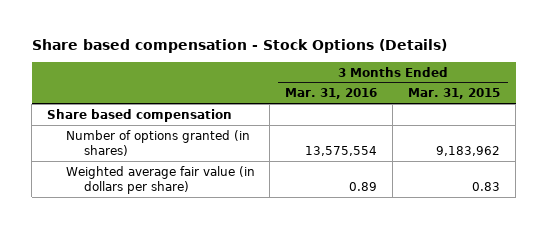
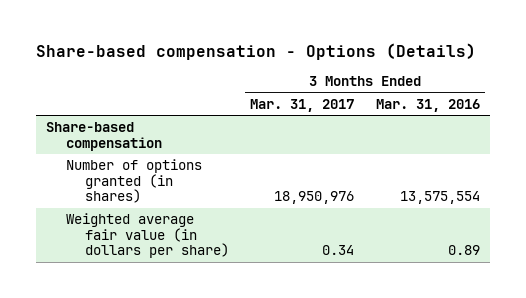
- Share based compensation - Stock Options (Details)
+ Share-based compensation - Options (Details)
- | 3 Months Ended Mar. 31, 2016 | 3 Months Ended Mar. 31, 2015
+ | 3 Months Ended Mar. 31, 2017 | 3 Months Ended Mar. 31, 2016
- Share based compensation
+ Share-based compensation

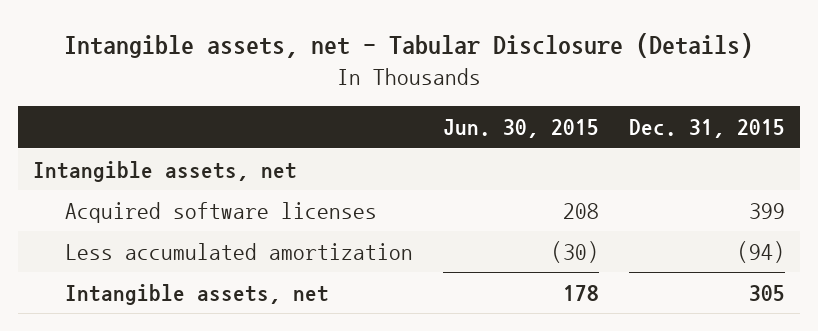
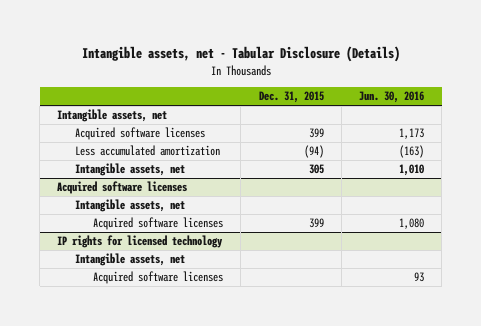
- | Jun. 30, 2015 | Dec. 31, 2015
+ | Dec. 31, 2015 | Jun. 30, 2016
+ Acquired software licenses
+ Intangible assets, net
+ Acquired software licenses | 399 | 1,080
+ IP rights for licensed technology
+ Intangible assets, net
+ Acquired software licenses | | 93

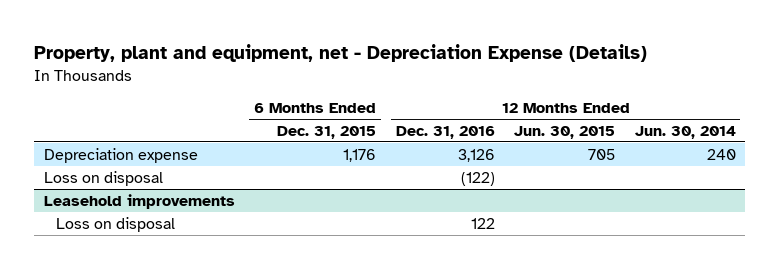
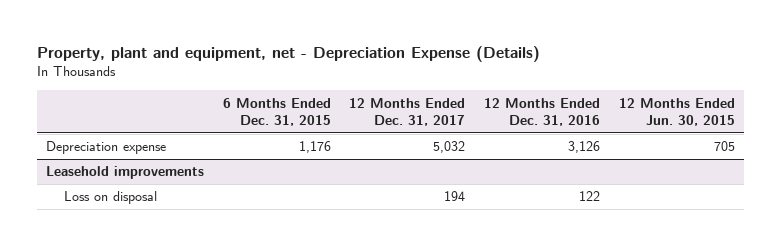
- | 6 Months Ended Dec. 31, 2015 | 12 Months Ended Dec. 31, 2016 | 12 Months Ended Jun. 30, 2015 | 12 Months Ended Jun. 30, 2014
+ | 6 Months Ended Dec. 31, 2015 | 12 Months Ended Dec. 31, 2017 | 12 Months Ended Dec. 31, 2016 | 12 Months Ended Jun. 30, 2015
- Loss on disposal | | (122) | |

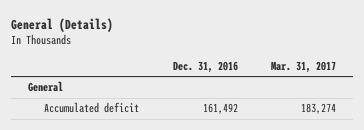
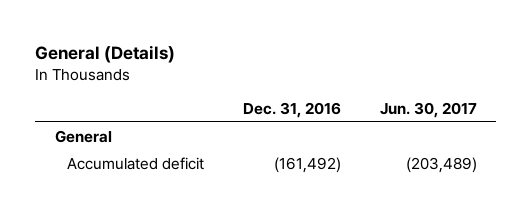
- | Dec. 31, 2016 | Mar. 31, 2017
+ | Dec. 31, 2016 | Jun. 30, 2017
- Accumulated deficit | 161,492 | 183,274
+ Accumulated deficit | (161,492) | (203,489)

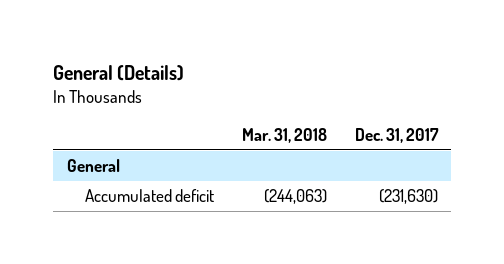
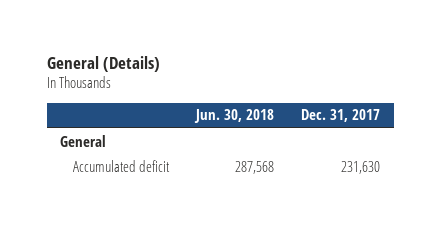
- | Mar. 31, 2018 | Dec. 31, 2017
+ | Jun. 30, 2018 | Dec. 31, 2017
- Accumulated deficit | (244,063) | (231,630)
+ Accumulated deficit | 287,568 | 231,630

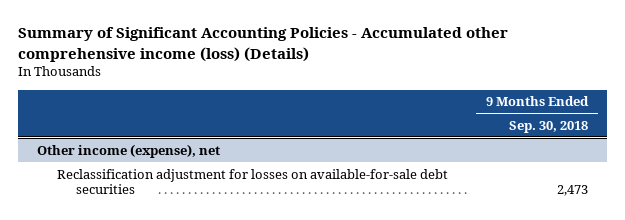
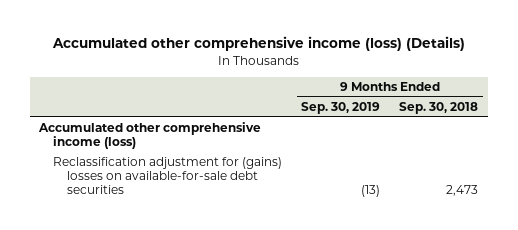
- Summary of Significant Accounting Policies - Accumulated other comprehensive income (loss) (Details)
+ Accumulated other comprehensive income (loss) (Details)
- | 9 Months Ended Sep. 30, 2018
+ | 9 Months Ended Sep. 30, 2019 | 9 Months Ended Sep. 30, 2018
- Other income (expense), net
- Reclassification adjustment for losses on available-for-sale debt securities | 2,473
+ Accumulated other comprehensive income (loss)
+ Reclassification adjustment for (gains) losses on available-for-sale debt securities | (13) | 2,473

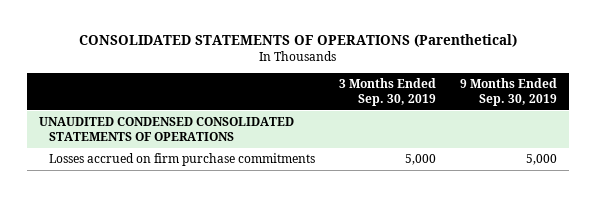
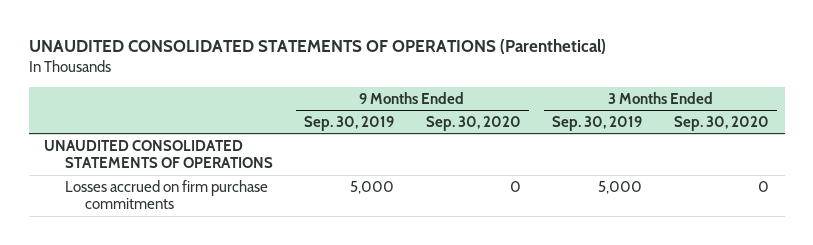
- CONSOLIDATED STATEMENTS OF OPERATIONS (Parenthetical)
+ UNAUDITED CONSOLIDATED STATEMENTS OF OPERATIONS (Parenthetical)
- | 3 Months Ended Sep. 30, 2019 | 9 Months Ended Sep. 30, 2019
+ | 9 Months Ended Sep. 30, 2019 | 9 Months Ended Sep. 30, 2020 | 3 Months Ended Sep. 30, 2019 | 3 Months Ended Sep. 30, 2020
- UNAUDITED CONDENSED CONSOLIDATED STATEMENTS OF OPERATIONS
+ UNAUDITED CONSOLIDATED STATEMENTS OF OPERATIONS

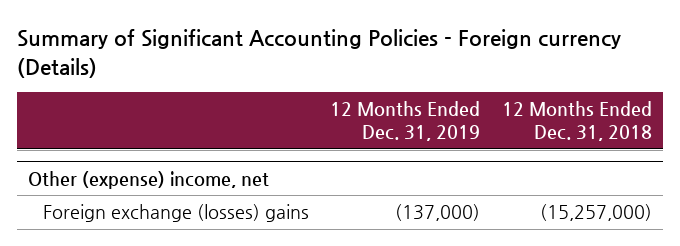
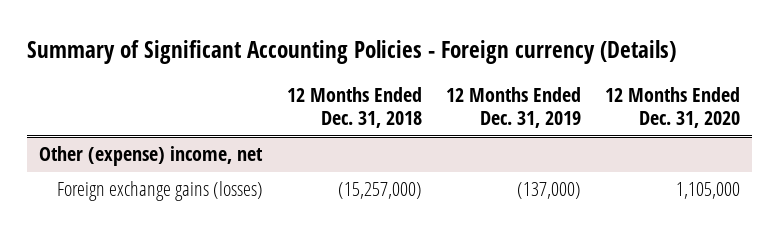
- | 12 Months Ended Dec. 31, 2019 | 12 Months Ended Dec. 31, 2018
+ | 12 Months Ended Dec. 31, 2018 | 12 Months Ended Dec. 31, 2019 | 12 Months Ended Dec. 31, 2020
@ Other (expense) income, net
- Foreign exchange (losses) gains | (137,000) | (15,257,000)
+ Foreign exchange gains (losses) | (15,257,000) | (137,000) | 1,105,000

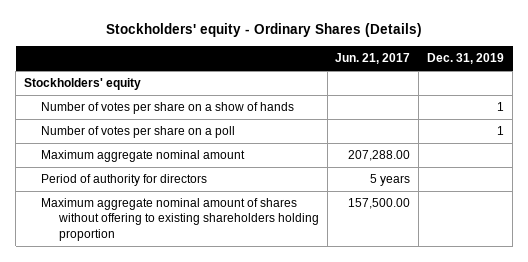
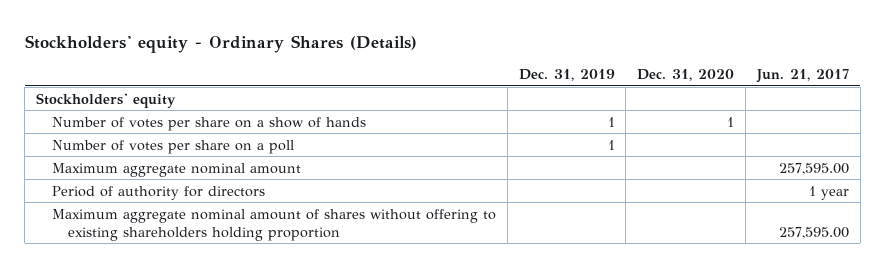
- | Jun. 21, 2017 | Dec. 31, 2019
+ | Dec. 31, 2019 | Dec. 31, 2020 | Jun. 21, 2017
- Maximum aggregate nominal amount | 207,288.00 |
- Period of authority for directors | 5 years |
- Maximum aggregate nominal amount of shares without offering to existing shareholders holding proportion | 157,500.00 |
+ Maximum aggregate nominal amount | | | 257,595.00
+ Period of authority for directors | | | 1 year
+ Maximum aggregate nominal amount of shares without offering to existing shareholders holding proportion | | | 257,595.00

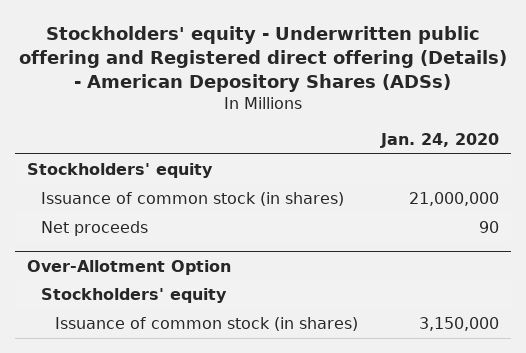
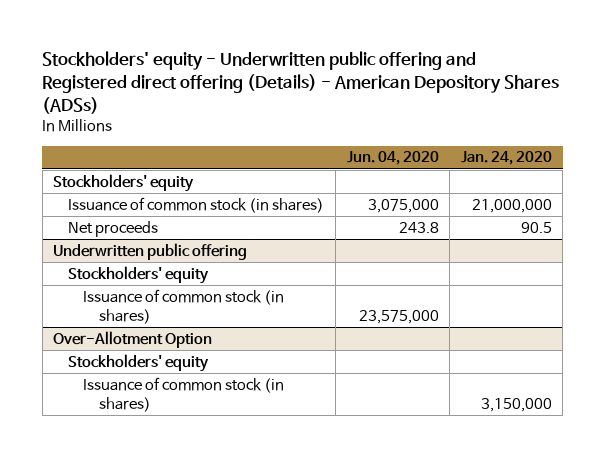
- | Jan. 24, 2020
+ | Jun. 04, 2020 | Jan. 24, 2020
- Net proceeds | 90
+ Net proceeds | 243.8 | 90.5
+ Underwritten public offering
+ Stockholders' equity
+ Issuance of common stock (in shares) | 23,575,000 |

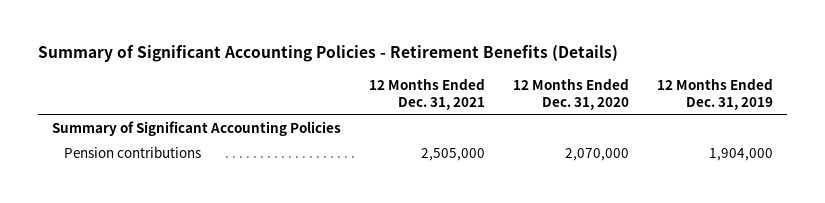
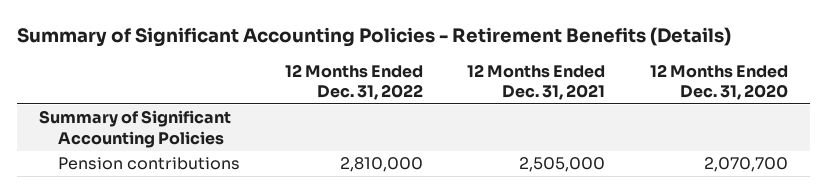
- | 12 Months Ended Dec. 31, 2021 | 12 Months Ended Dec. 31, 2020 | 12 Months Ended Dec. 31, 2019
+ | 12 Months Ended Dec. 31, 2022 | 12 Months Ended Dec. 31, 2021 | 12 Months Ended Dec. 31, 2020
- Pension contributions | 2,505,000 | 2,070,000 | 1,904,000
+ Pension contributions | 2,810,000 | 2,505,000 | 2,070,700

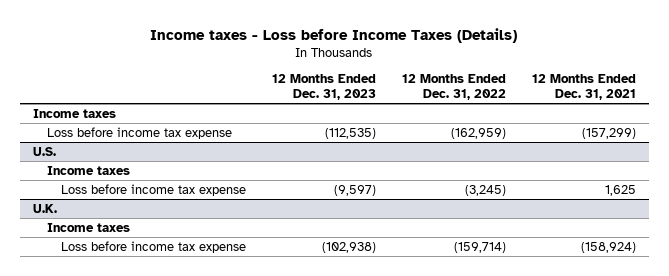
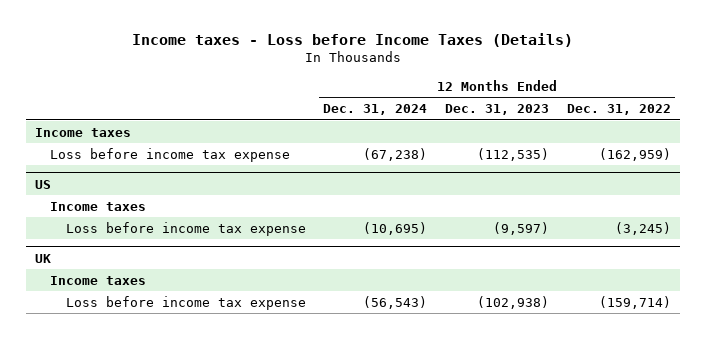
- | 12 Months Ended Dec. 31, 2023 | 12 Months Ended Dec. 31, 2022 | 12 Months Ended Dec. 31, 2021
+ | 12 Months Ended Dec. 31, 2024 | 12 Months Ended Dec. 31, 2023 | 12 Months Ended Dec. 31, 2022
- U.S.
+ US
- U.K.
+ UK

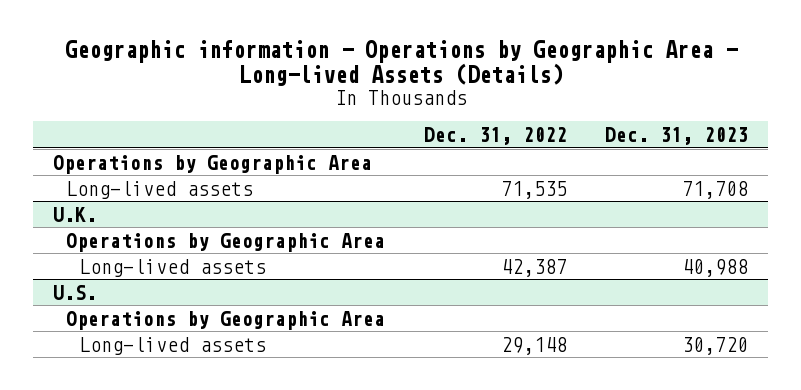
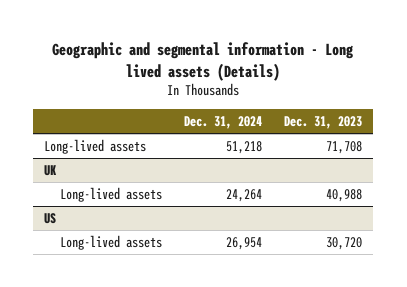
- Geographic information - Operations by Geographic Area - Long-lived Assets (Details)
+ Geographic and segmental information - Long lived assets (Details)
- | Dec. 31, 2022 | Dec. 31, 2023
+ | Dec. 31, 2024 | Dec. 31, 2023
- Operations by Geographic Area
- U.K.
- Operations by Geographic Area
+ UK
- U.S.
- Operations by Geographic Area
+ US

